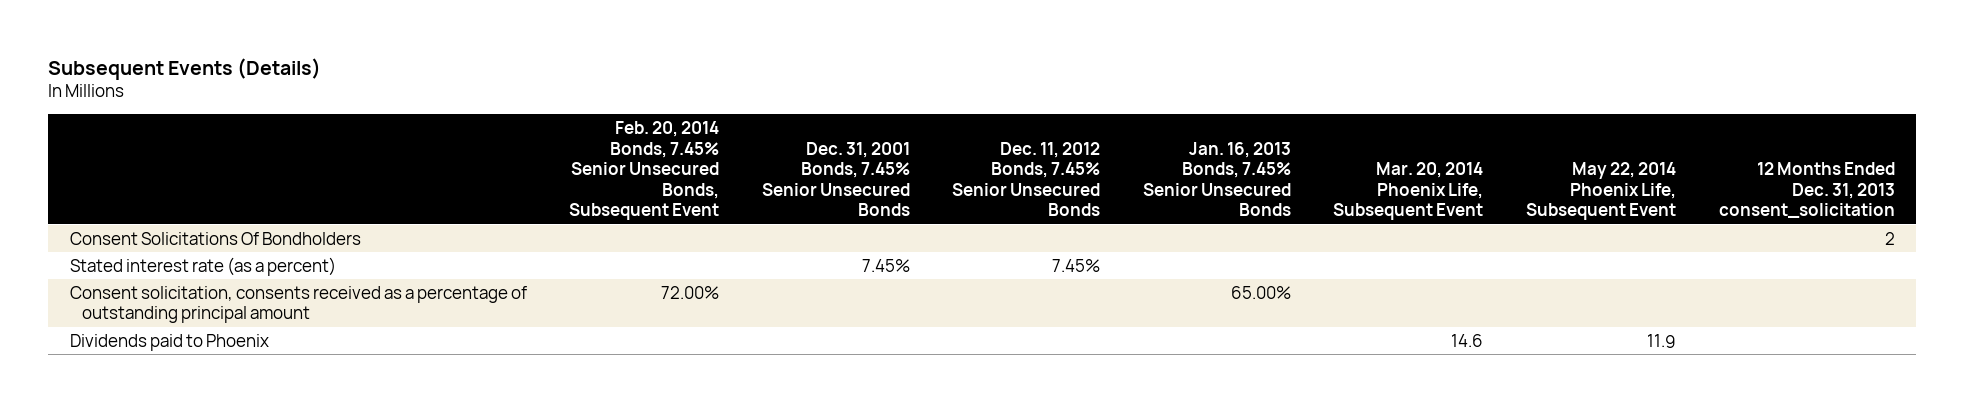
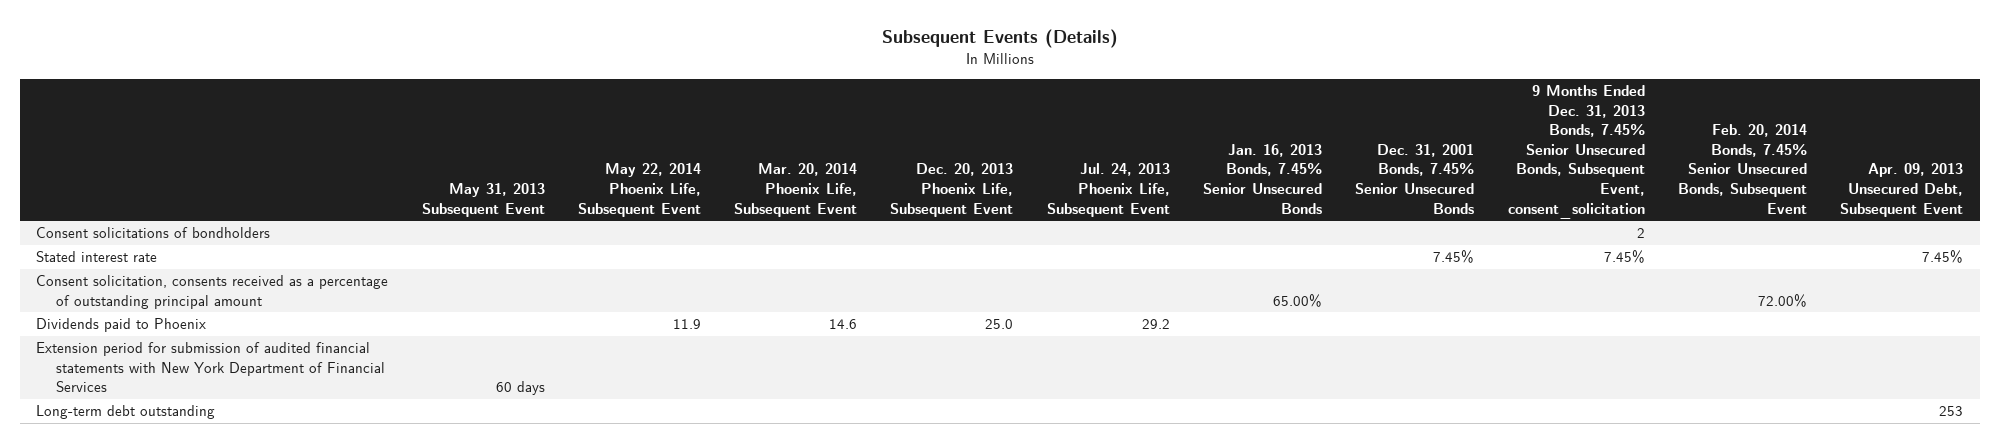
- | Feb. 20, 2014 Bonds, 7.45% Senior Unsecured Bonds, Subsequent Event | Dec. 31, 2001 Bonds, 7.45% Senior Unsecured Bonds | Dec. 11, 2012 Bonds, 7.45% Senior Unsecured Bonds | Jan. 16, 2013 Bonds, 7.45% Senior Unsecured Bonds | Mar. 20, 2014 Phoenix Life, Subsequent Event | May 22, 2014 Phoenix Life, Subsequent Event | 12 Months Ended Dec. 31, 2013 consent_solicitation
+ | May 31, 2013 Subsequent Event | May 22, 2014 Phoenix Life, Subsequent Event | Mar. 20, 2014 Phoenix Life, Subsequent Event | Dec. 20, 2013 Phoenix Life, Subsequent Event | Jul. 24, 2013 Phoenix Life, Subsequent Event | Jan. 16, 2013 Bonds, 7.45% Senior Unsecured Bonds | Dec. 31, 2001 Bonds, 7.45% Senior Unsecured Bonds | 9 Months Ended Dec. 31, 2013 Bonds, 7.45% Senior Unsecured Bonds, Subsequent Event, consent_solicitation | Feb. 20, 2014 Bonds, 7.45% Senior Unsecured Bonds, Subsequent Event | Apr. 09, 2013 Unsecured Debt, Subsequent Event
- Consent Solicitations Of Bondholders | | | | | | | 2
- Stated interest rate (as a percent) | | 7.45% | 7.45% | | | |
+ Consent solicitations of bondholders | | | | | | | | 2 | |
+ Stated interest rate | | | | | | | 7.45% | 7.45% | | 7.45%
+ Extension period for submission of audited financial statements with New York Department of Financial Services | 60 days | | | | | | | | |
+ Long-term debt outstanding | | | | | | | | | | 253

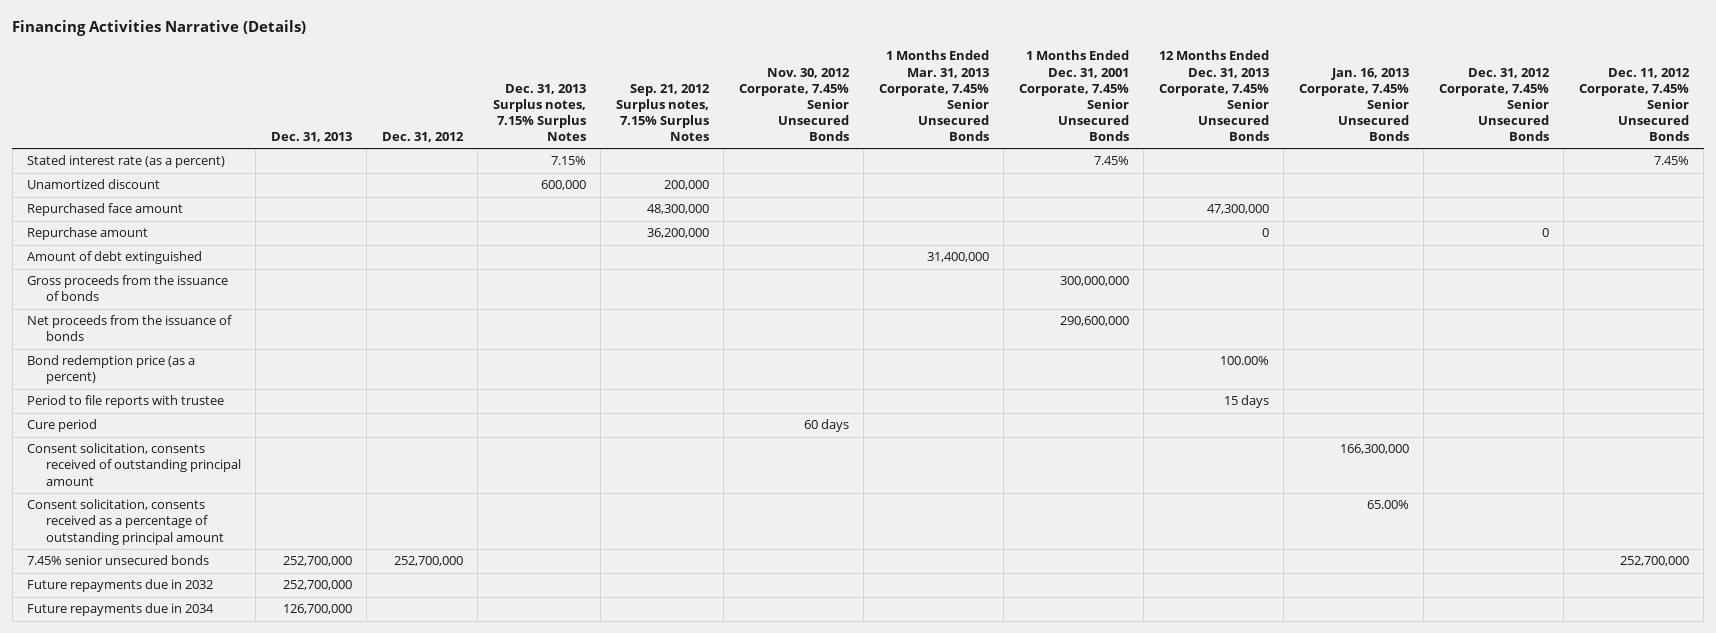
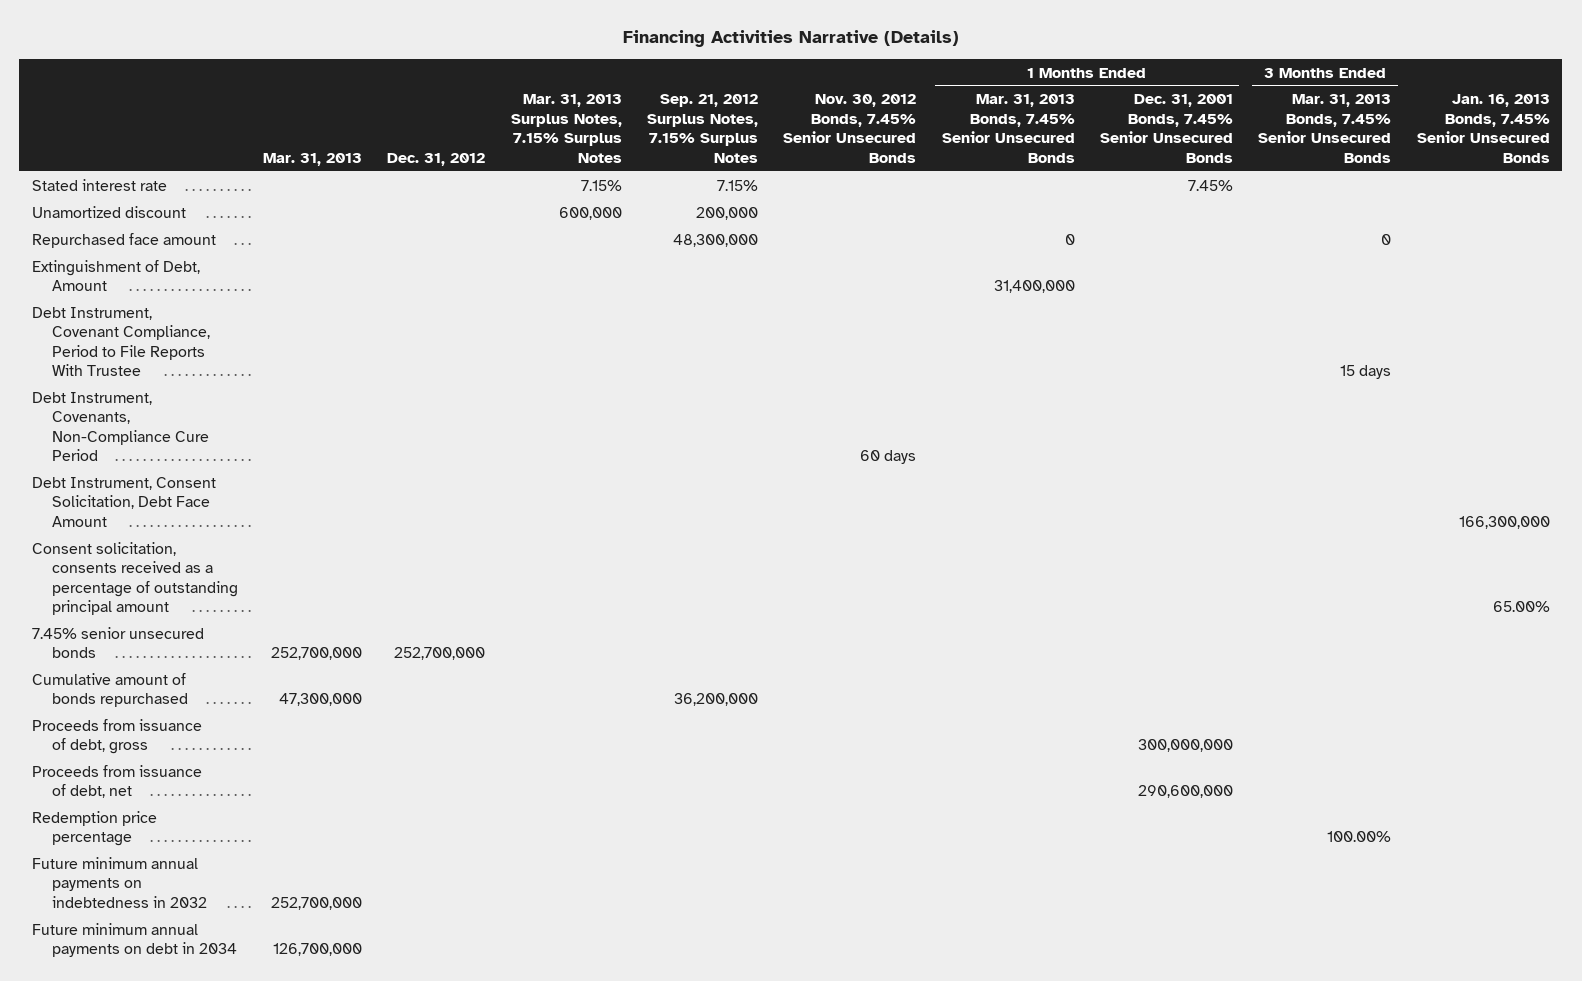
- | Dec. 31, 2013 | Dec. 31, 2012 | Dec. 31, 2013 Surplus notes, 7.15% Surplus Notes | Sep. 21, 2012 Surplus notes, 7.15% Surplus Notes | Nov. 30, 2012 Corporate, 7.45% Senior Unsecured Bonds | 1 Months Ended Mar. 31, 2013 Corporate, 7.45% Senior Unsecured Bonds | 1 Months Ended Dec. 31, 2001 Corporate, 7.45% Senior Unsecured Bonds | 12 Months Ended Dec. 31, 2013 Corporate, 7.45% Senior Unsecured Bonds | Jan. 16, 2013 Corporate, 7.45% Senior Unsecured Bonds | Dec. 31, 2012 Corporate, 7.45% Senior Unsecured Bonds | Dec. 11, 2012 Corporate, 7.45% Senior Unsecured Bonds
+ | Mar. 31, 2013 | Dec. 31, 2012 | Mar. 31, 2013 Surplus Notes, 7.15% Surplus Notes | Sep. 21, 2012 Surplus Notes, 7.15% Surplus Notes | Nov. 30, 2012 Bonds, 7.45% Senior Unsecured Bonds | 1 Months Ended Mar. 31, 2013 Bonds, 7.45% Senior Unsecured Bonds | 1 Months Ended Dec. 31, 2001 Bonds, 7.45% Senior Unsecured Bonds | 3 Months Ended Mar. 31, 2013 Bonds, 7.45% Senior Unsecured Bonds | Jan. 16, 2013 Bonds, 7.45% Senior Unsecured Bonds
- Stated interest rate (as a percent) | | | 7.15% | | | | 7.45% | | | | 7.45%
+ Stated interest rate | | | 7.15% | 7.15% | | | 7.45% | |
- Repurchase amount | | | | 36,200,000 | | | | 0 | | 0 |
- Amount of debt extinguished | | | | | | 31,400,000 | | | | |
- Gross proceeds from the issuance of bonds | | | | | | | 300,000,000 | | | |
- Net proceeds from the issuance of bonds | | | | | | | 290,600,000 | | | |
- Bond redemption price (as a percent) | | | | | | | | 100.00% | | |
- Period to file reports with trustee | | | | | | | | 15 days | | |
- Cure period | | | | | 60 days | | | | | |
- Consent solicitation, consents received of outstanding principal amount | | | | | | | | | 166,300,000 | |
+ Extinguishment of Debt, Amount | | | | | | 31,400,000 | | |
+ Debt Instrument, Covenant Compliance, Period to File Reports With Trustee | | | | | | | | 15 days |
+ Debt Instrument, Covenants, Non-Compliance Cure Period | | | | | 60 days | | | |
+ Debt Instrument, Consent Solicitation, Debt Face Amount | | | | | | | | | 166,300,000
- Future repayments due in 2032 | 252,700,000 | | | | | | | | | |
- Future repayments due in 2034 | 126,700,000 | | | | | | | | | |
+ Cumulative amount of bonds repurchased | 47,300,000 | | | 36,200,000 | | | | |
+ Proceeds from issuance of debt, gross | | | | | | | 300,000,000 | |
+ Proceeds from issuance of debt, net | | | | | | | 290,600,000 | |
+ Redemption price percentage | | | | | | | | 100.00% |
+ Future minimum annual payments on indebtedness in 2032 | 252,700,000 | | | | | | | |
+ Future minimum annual payments on debt in 2034 | 126,700,000 | | | | | | | |

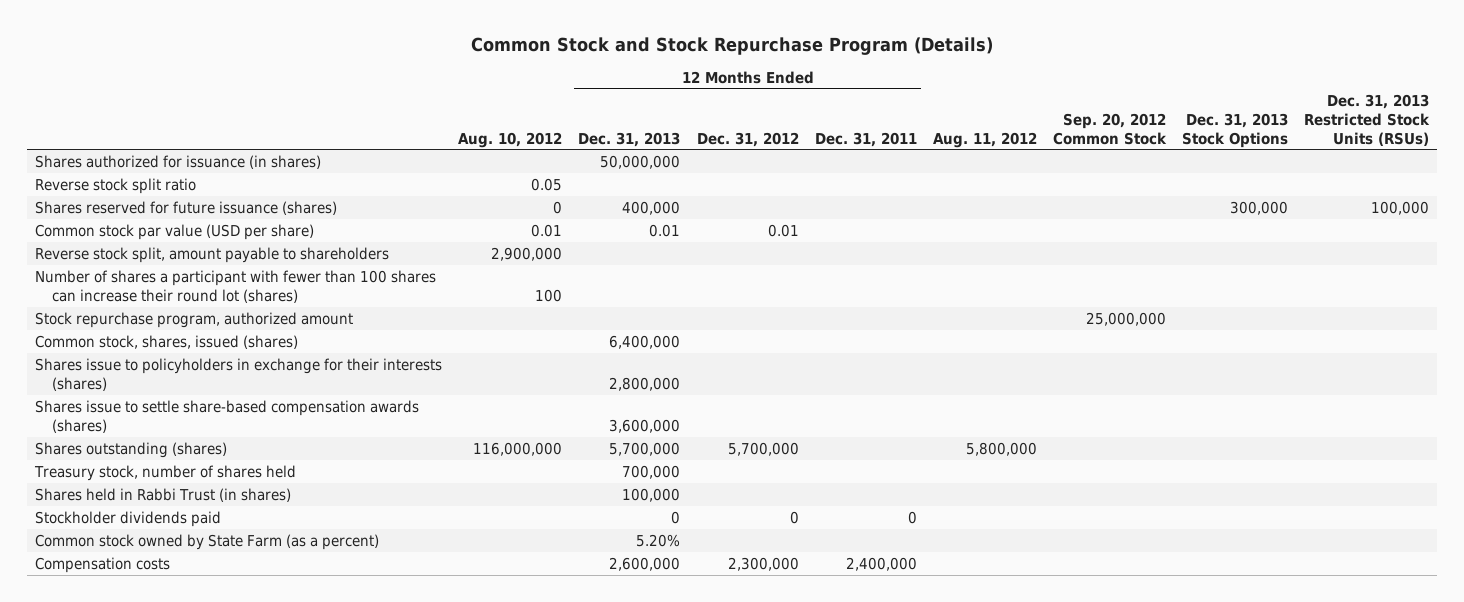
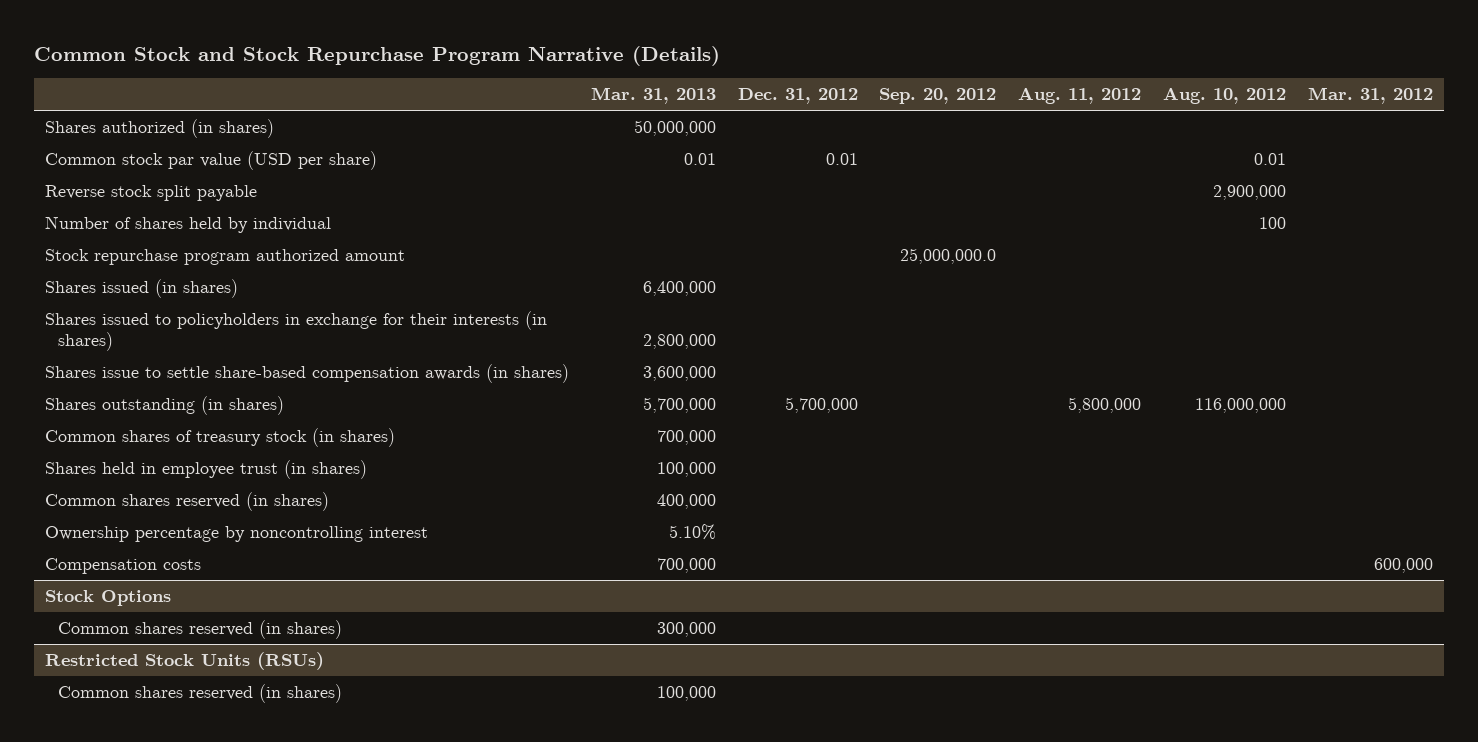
- Common Stock and Stock Repurchase Program (Details)
+ Common Stock and Stock Repurchase Program Narrative (Details)
- | Aug. 10, 2012 | 12 Months Ended Dec. 31, 2013 | 12 Months Ended Dec. 31, 2012 | 12 Months Ended Dec. 31, 2011 | Aug. 11, 2012 | Sep. 20, 2012 Common Stock | Dec. 31, 2013 Stock Options | Dec. 31, 2013 Restricted Stock Units (RSUs)
+ | Mar. 31, 2013 | Dec. 31, 2012 | Sep. 20, 2012 | Aug. 11, 2012 | Aug. 10, 2012 | Mar. 31, 2012
- Shares authorized for issuance (in shares) | | 50,000,000 | | | | | |
- Reverse stock split ratio | 0.05 | | | | | | |
- Shares reserved for future issuance (shares) | 0 | 400,000 | | | | | 300,000 | 100,000
+ Shares authorized (in shares) | 50,000,000 | | | | |
- Reverse stock split, amount payable to shareholders | 2,900,000 | | | | | | |
- Number of shares a participant with fewer than 100 shares can increase their round lot (shares) | 100 | | | | | | |
- Stock repurchase program, authorized amount | | | | | | 25,000,000 | |
- Common stock, shares, issued (shares) | | 6,400,000 | | | | | |
- Shares issue to policyholders in exchange for their interests (shares) | | 2,800,000 | | | | | |
- Shares issue to settle share-based compensation awards (shares) | | 3,600,000 | | | | | |
- Shares outstanding (shares) | 116,000,000 | 5,700,000 | 5,700,000 | | 5,800,000 | | |
- Treasury stock, number of shares held | | 700,000 | | | | | |
- Shares held in Rabbi Trust (in shares) | | 100,000 | | | | | |
- Stockholder dividends paid | | 0 | 0 | 0 | | | |
- Common stock owned by State Farm (as a percent) | | 5.20% | | | | | |
+ Reverse stock split payable | | | | | 2,900,000 |
+ Number of shares held by individual | | | | | 100 |
+ Stock repurchase program authorized amount | | | 25,000,000.0 | | |
+ Shares issued (in shares) | 6,400,000 | | | | |
+ Shares issued to policyholders in exchange for their interests (in shares) | 2,800,000 | | | | |
+ Shares issue to settle share-based compensation awards (in shares) | 3,600,000 | | | | |
+ Shares outstanding (in shares) | 5,700,000 | 5,700,000 | | 5,800,000 | 116,000,000 |
+ Common shares of treasury stock (in shares) | 700,000 | | | | |
+ Shares held in employee trust (in shares) | 100,000 | | | | |
+ Common shares reserved (in shares) | 400,000 | | | | |
+ Ownership percentage by noncontrolling interest | 5.10% | | | | |
+ Stock Options
+ Common shares reserved (in shares) | 300,000 | | | | |
+ Restricted Stock Units (RSUs)
+ Common shares reserved (in shares) | 100,000 | | | | |

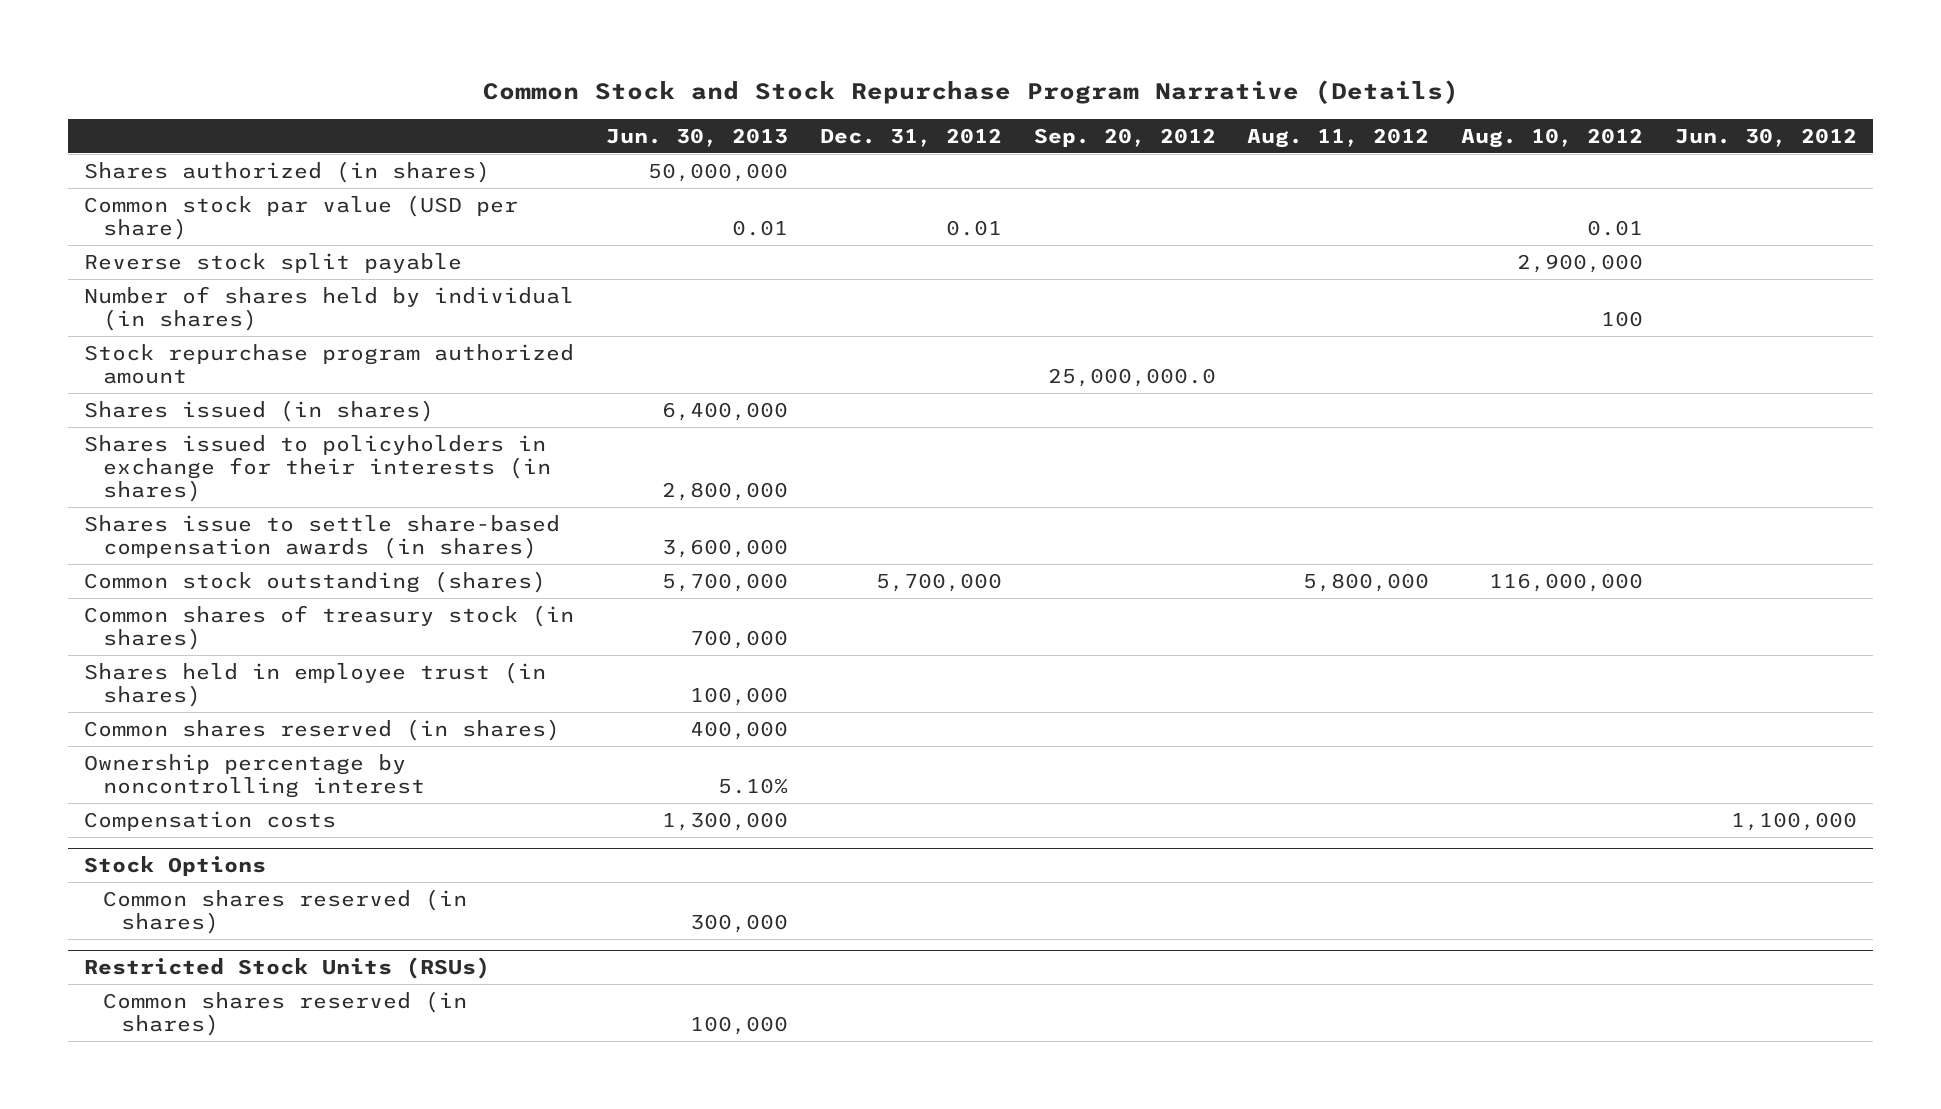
- | Mar. 31, 2013 | Dec. 31, 2012 | Sep. 20, 2012 | Aug. 11, 2012 | Aug. 10, 2012 | Mar. 31, 2012
+ | Jun. 30, 2013 | Dec. 31, 2012 | Sep. 20, 2012 | Aug. 11, 2012 | Aug. 10, 2012 | Jun. 30, 2012
- Number of shares held by individual | | | | | 100 |
+ Number of shares held by individual (in shares) | | | | | 100 |
- Shares outstanding (in shares) | 5,700,000 | 5,700,000 | | 5,800,000 | 116,000,000 |
+ Common stock outstanding (shares) | 5,700,000 | 5,700,000 | | 5,800,000 | 116,000,000 |

